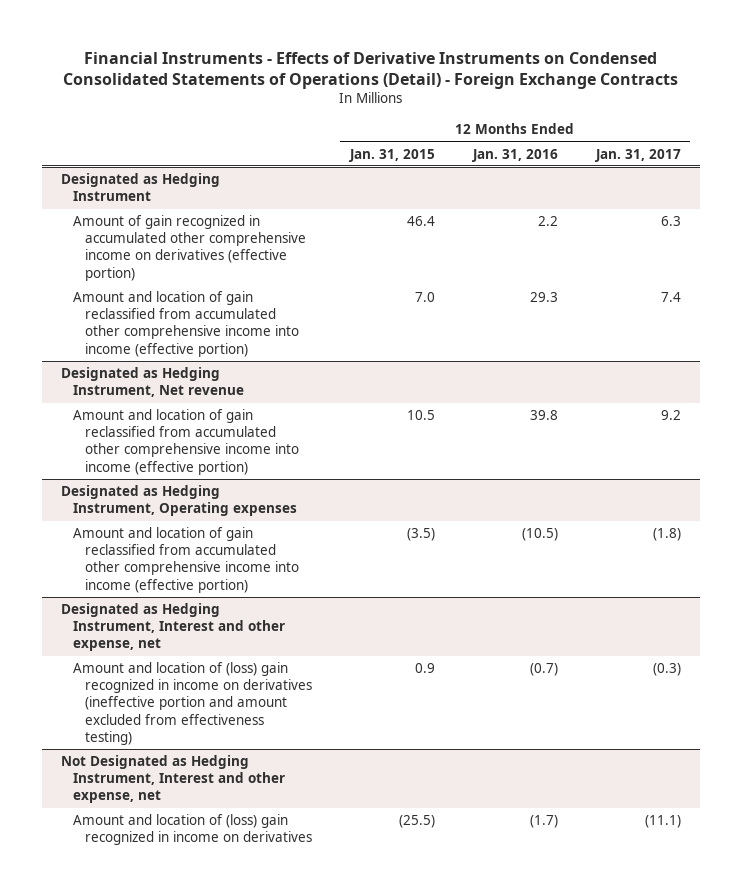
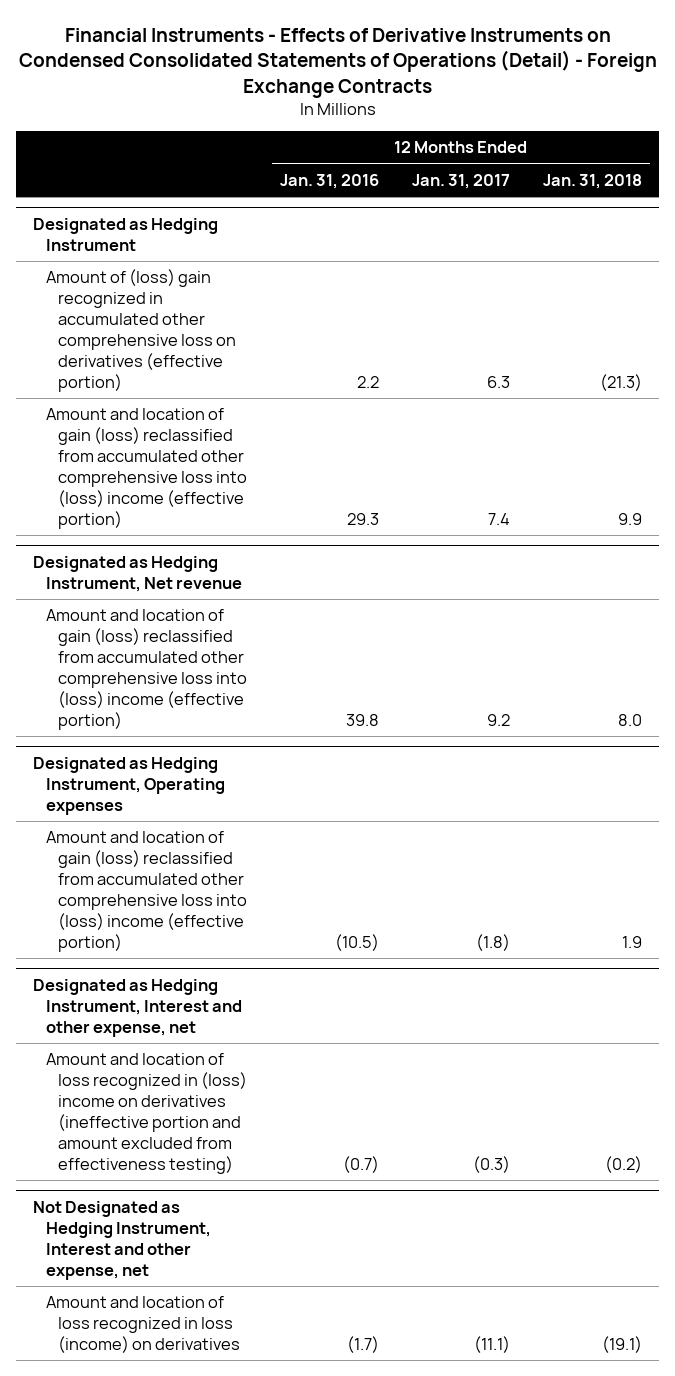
- | 12 Months Ended Jan. 31, 2015 | 12 Months Ended Jan. 31, 2016 | 12 Months Ended Jan. 31, 2017
+ | 12 Months Ended Jan. 31, 2016 | 12 Months Ended Jan. 31, 2017 | 12 Months Ended Jan. 31, 2018
@ Designated as Hedging Instrument
- Amount of gain recognized in accumulated other comprehensive income on derivatives (effective portion) | 46.4 | 2.2 | 6.3
- Amount and location of gain reclassified from accumulated other comprehensive income into income (effective portion) | 7.0 | 29.3 | 7.4
+ Amount of (loss) gain recognized in accumulated other comprehensive loss on derivatives (effective portion) | 2.2 | 6.3 | (21.3)
+ Amount and location of gain (loss) reclassified from accumulated other comprehensive loss into (loss) income (effective portion) | 29.3 | 7.4 | 9.9
@ Designated as Hedging Instrument, Net revenue
- Amount and location of gain reclassified from accumulated other comprehensive income into income (effective portion) | 10.5 | 39.8 | 9.2
+ Amount and location of gain (loss) reclassified from accumulated other comprehensive loss into (loss) income (effective portion) | 39.8 | 9.2 | 8.0
@ Designated as Hedging Instrument, Operating expenses
- Amount and location of gain reclassified from accumulated other comprehensive income into income (effective portion) | (3.5) | (10.5) | (1.8)
+ Amount and location of gain (loss) reclassified from accumulated other comprehensive loss into (loss) income (effective portion) | (10.5) | (1.8) | 1.9
@ Designated as Hedging Instrument, Interest and other expense, net
- Amount and location of (loss) gain recognized in income on derivatives (ineffective portion and amount excluded from effectiveness testing) | 0.9 | (0.7) | (0.3)
+ Amount and location of loss recognized in (loss) income on derivatives (ineffective portion and amount excluded from effectiveness testing) | (0.7) | (0.3) | (0.2)
@ Not Designated as Hedging Instrument, Interest and other expense, net
- Amount and location of (loss) gain recognized in income on derivatives | (25.5) | (1.7) | (11.1)
+ Amount and location of loss recognized in loss (income) on derivatives | (1.7) | (11.1) | (19.1)

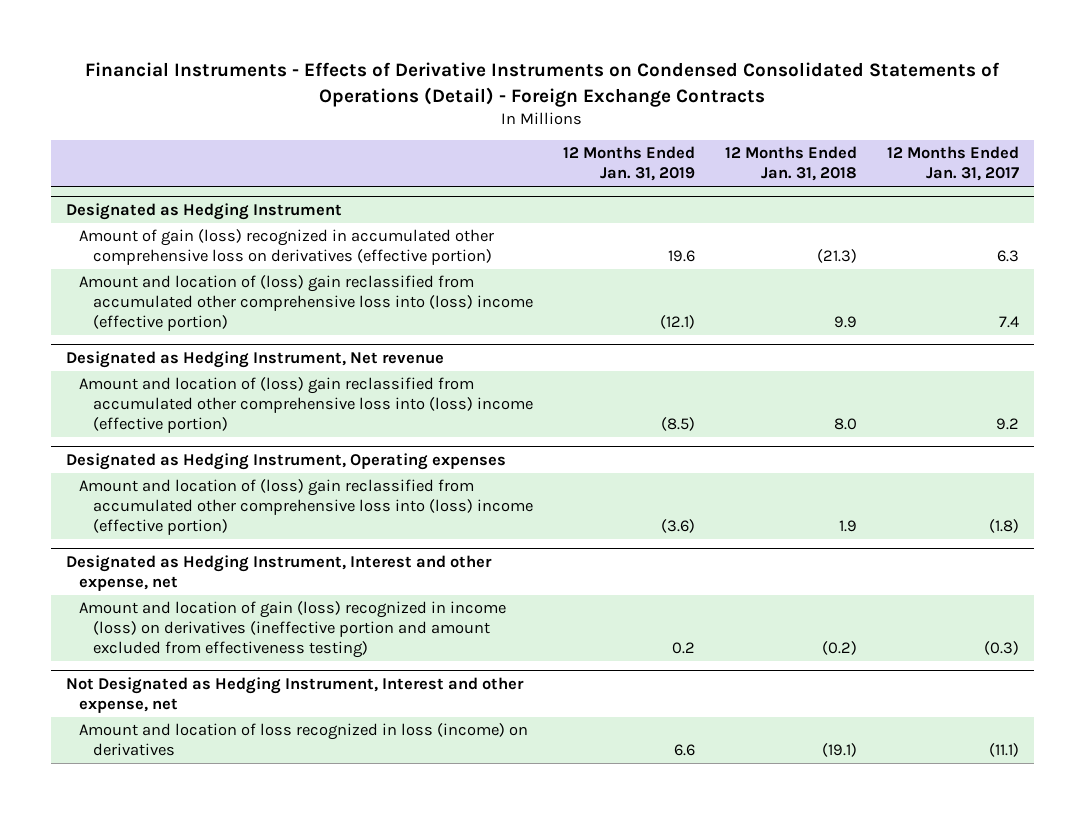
- | 12 Months Ended Jan. 31, 2016 | 12 Months Ended Jan. 31, 2017 | 12 Months Ended Jan. 31, 2018
+ | 12 Months Ended Jan. 31, 2019 | 12 Months Ended Jan. 31, 2018 | 12 Months Ended Jan. 31, 2017
@ Designated as Hedging Instrument
- Amount of (loss) gain recognized in accumulated other comprehensive loss on derivatives (effective portion) | 2.2 | 6.3 | (21.3)
- Amount and location of gain (loss) reclassified from accumulated other comprehensive loss into (loss) income (effective portion) | 29.3 | 7.4 | 9.9
+ Amount of gain (loss) recognized in accumulated other comprehensive loss on derivatives (effective portion) | 19.6 | (21.3) | 6.3
+ Amount and location of (loss) gain reclassified from accumulated other comprehensive loss into (loss) income (effective portion) | (12.1) | 9.9 | 7.4
@ Designated as Hedging Instrument, Net revenue
- Amount and location of gain (loss) reclassified from accumulated other comprehensive loss into (loss) income (effective portion) | 39.8 | 9.2 | 8.0
+ Amount and location of (loss) gain reclassified from accumulated other comprehensive loss into (loss) income (effective portion) | (8.5) | 8.0 | 9.2
@ Designated as Hedging Instrument, Operating expenses
- Amount and location of gain (loss) reclassified from accumulated other comprehensive loss into (loss) income (effective portion) | (10.5) | (1.8) | 1.9
+ Amount and location of (loss) gain reclassified from accumulated other comprehensive loss into (loss) income (effective portion) | (3.6) | 1.9 | (1.8)
@ Designated as Hedging Instrument, Interest and other expense, net
- Amount and location of loss recognized in (loss) income on derivatives (ineffective portion and amount excluded from effectiveness testing) | (0.7) | (0.3) | (0.2)
+ Amount and location of gain (loss) recognized in income (loss) on derivatives (ineffective portion and amount excluded from effectiveness testing) | 0.2 | (0.2) | (0.3)

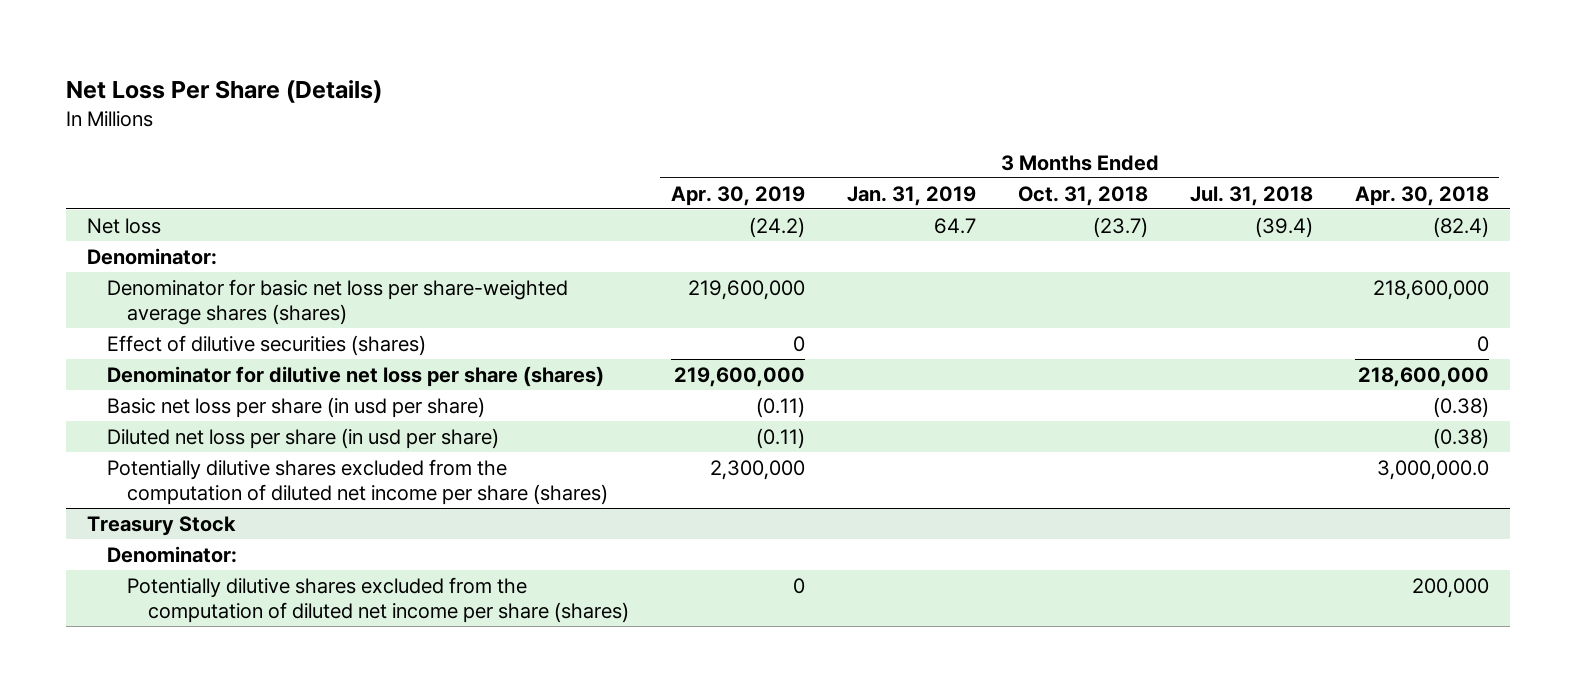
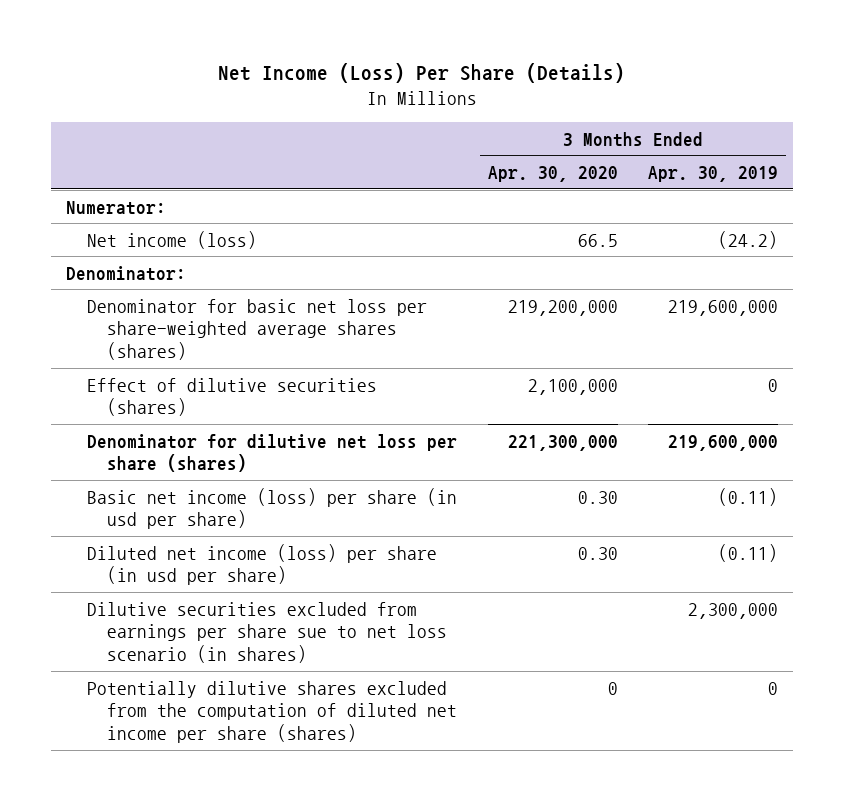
- Net Loss Per Share (Details)
+ Net Income (Loss) Per Share (Details)
- | 3 Months Ended Apr. 30, 2019 | 3 Months Ended Jan. 31, 2019 | 3 Months Ended Oct. 31, 2018 | 3 Months Ended Jul. 31, 2018 | 3 Months Ended Apr. 30, 2018
+ | 3 Months Ended Apr. 30, 2020 | 3 Months Ended Apr. 30, 2019
- Net loss | (24.2) | 64.7 | (23.7) | (39.4) | (82.4)
+ Numerator:
+ Net income (loss) | 66.5 | (24.2)
- Basic net loss per share (in usd per share) | (0.11) | | | | (0.38)
- Diluted net loss per share (in usd per share) | (0.11) | | | | (0.38)
- Potentially dilutive shares excluded from the computation of diluted net income per share (shares) | 2,300,000 | | | | 3,000,000.0
- Treasury Stock
- Denominator:
+ Basic net income (loss) per share (in usd per share) | 0.30 | (0.11)
+ Diluted net income (loss) per share (in usd per share) | 0.30 | (0.11)
+ Dilutive securities excluded from earnings per share sue to net loss scenario (in shares) | | 2,300,000

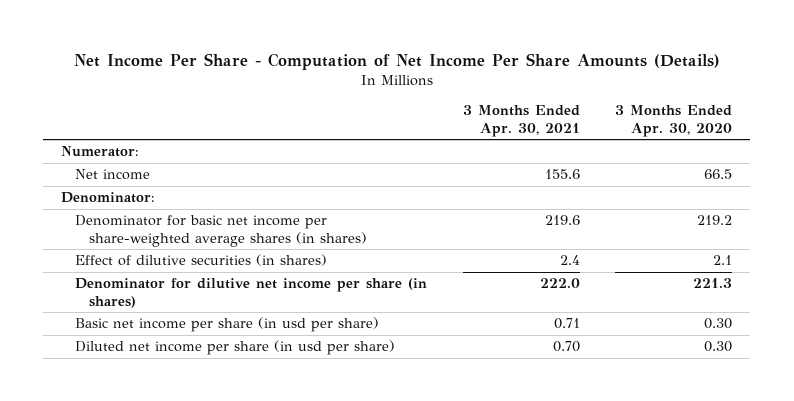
- Net Income (Loss) Per Share (Details)
+ Net Income Per Share - Computation of Net Income Per Share Amounts (Details)
- | 3 Months Ended Apr. 30, 2020 | 3 Months Ended Apr. 30, 2019
+ | 3 Months Ended Apr. 30, 2021 | 3 Months Ended Apr. 30, 2020
- Net income (loss) | 66.5 | (24.2)
+ Net income | 155.6 | 66.5
- Denominator for basic net loss per share-weighted average shares (shares) | 219,200,000 | 219,600,000
- Effect of dilutive securities (shares) | 2,100,000 | 0
- Denominator for dilutive net loss per share (shares) | 221,300,000 | 219,600,000
- Basic net income (loss) per share (in usd per share) | 0.30 | (0.11)
- Diluted net income (loss) per share (in usd per share) | 0.30 | (0.11)
- Dilutive securities excluded from earnings per share sue to net loss scenario (in shares) | | 2,300,000
- Potentially dilutive shares excluded from the computation of diluted net income per share (shares) | 0 | 0
+ Denominator for basic net income per share-weighted average shares (in shares) | 219.6 | 219.2
+ Effect of dilutive securities (in shares) | 2.4 | 2.1
+ Denominator for dilutive net income per share (in shares) | 222.0 | 221.3
+ Basic net income per share (in usd per share) | 0.71 | 0.30
+ Diluted net income per share (in usd per share) | 0.70 | 0.30

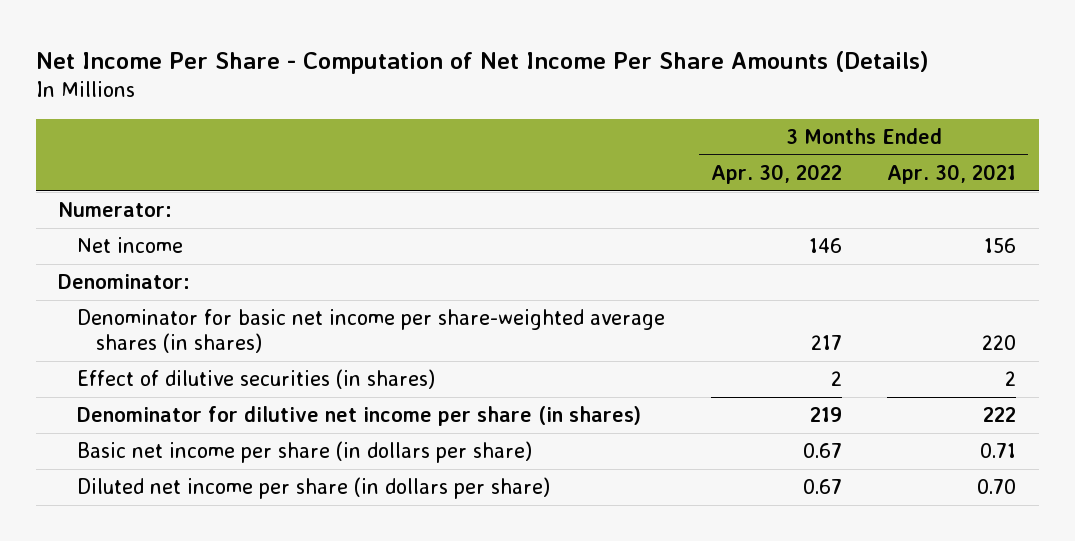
- | 3 Months Ended Apr. 30, 2021 | 3 Months Ended Apr. 30, 2020
+ | 3 Months Ended Apr. 30, 2022 | 3 Months Ended Apr. 30, 2021
- Net income | 155.6 | 66.5
+ Net income | 146 | 156
- Denominator for basic net income per share-weighted average shares (in shares) | 219.6 | 219.2
- Effect of dilutive securities (in shares) | 2.4 | 2.1
- Denominator for dilutive net income per share (in shares) | 222.0 | 221.3
- Basic net income per share (in usd per share) | 0.71 | 0.30
- Diluted net income per share (in usd per share) | 0.70 | 0.30
+ Denominator for basic net income per share-weighted average shares (in shares) | 217 | 220
+ Effect of dilutive securities (in shares) | 2 | 2
+ Denominator for dilutive net income per share (in shares) | 219 | 222
+ Basic net income per share (in dollars per share) | 0.67 | 0.71
+ Diluted net income per share (in dollars per share) | 0.67 | 0.70

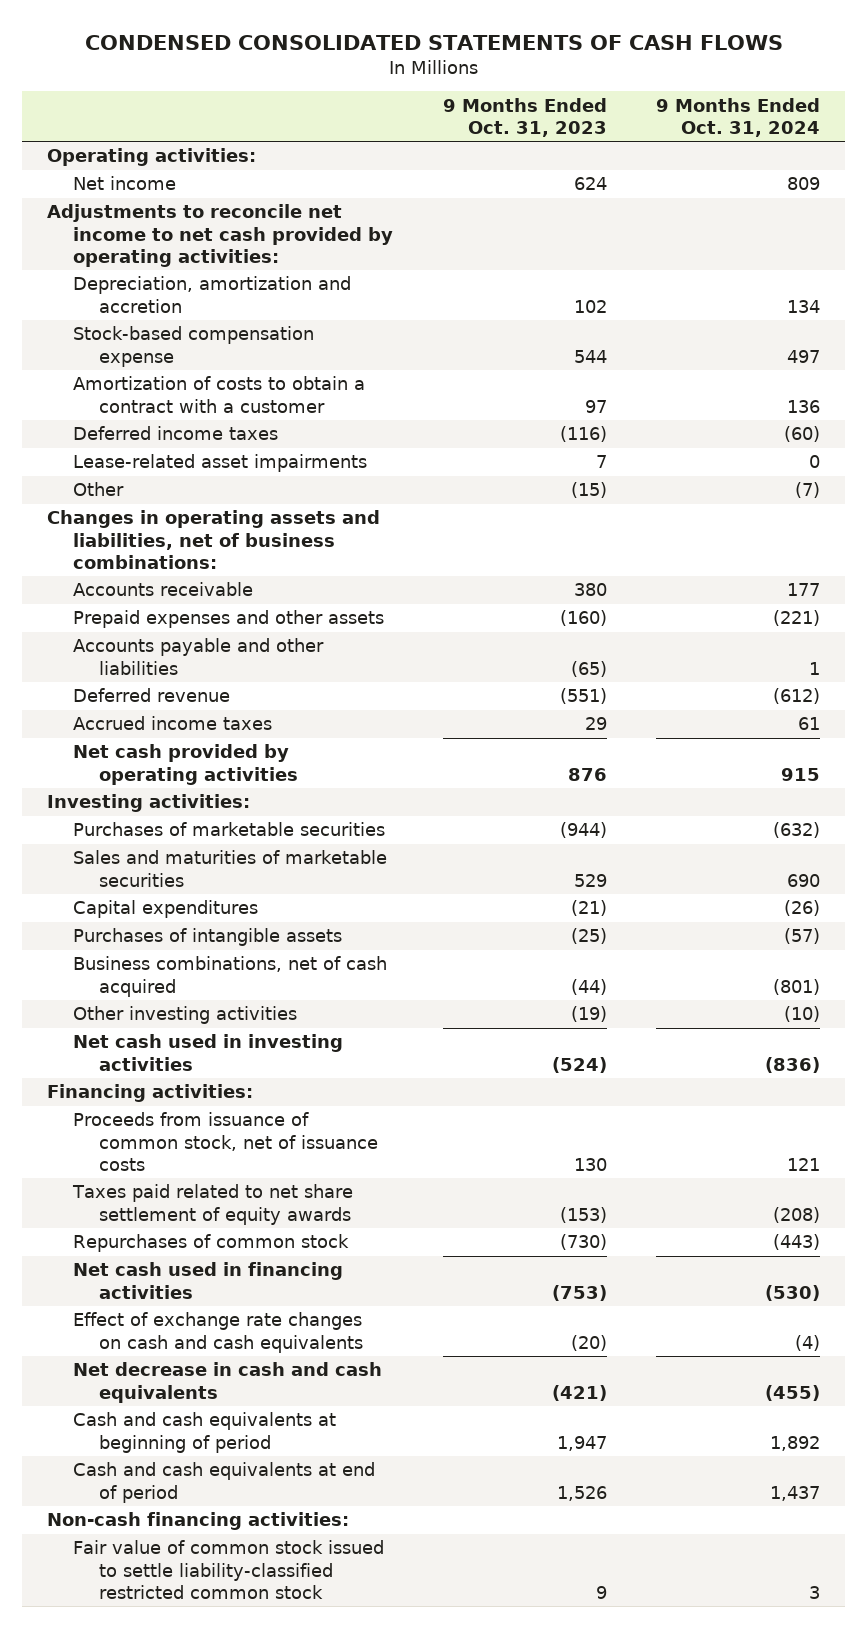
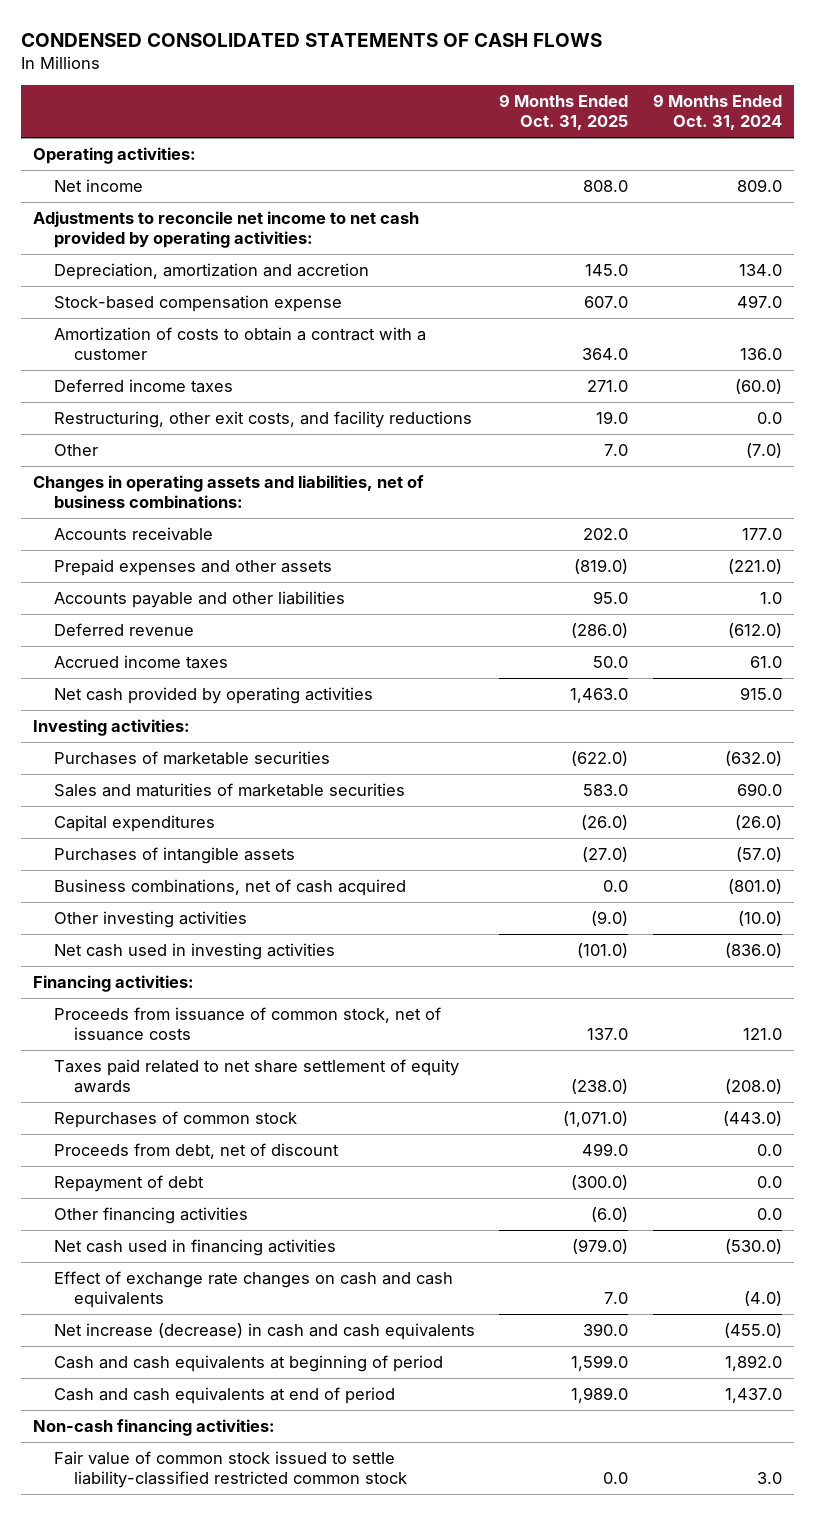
- | 9 Months Ended Oct. 31, 2023 | 9 Months Ended Oct. 31, 2024
+ | 9 Months Ended Oct. 31, 2025 | 9 Months Ended Oct. 31, 2024
- Net income | 624 | 809
+ Net income | 808.0 | 809.0
- Depreciation, amortization and accretion | 102 | 134
- Stock-based compensation expense | 544 | 497
- Amortization of costs to obtain a contract with a customer | 97 | 136
- Deferred income taxes | (116) | (60)
- Lease-related asset impairments | 7 | 0
- Other | (15) | (7)
+ Depreciation, amortization and accretion | 145.0 | 134.0
+ Stock-based compensation expense | 607.0 | 497.0
+ Amortization of costs to obtain a contract with a customer | 364.0 | 136.0
+ Deferred income taxes | 271.0 | (60.0)
+ Restructuring, other exit costs, and facility reductions | 19.0 | 0.0
+ Other | 7.0 | (7.0)
- Accounts receivable | 380 | 177
- Prepaid expenses and other assets | (160) | (221)
- Accounts payable and other liabilities | (65) | 1
- Deferred revenue | (551) | (612)
- Accrued income taxes | 29 | 61
- Net cash provided by operating activities | 876 | 915
+ Accounts receivable | 202.0 | 177.0
+ Prepaid expenses and other assets | (819.0) | (221.0)
+ Accounts payable and other liabilities | 95.0 | 1.0
+ Deferred revenue | (286.0) | (612.0)
+ Accrued income taxes | 50.0 | 61.0
+ Net cash provided by operating activities | 1,463.0 | 915.0
- Purchases of marketable securities | (944) | (632)
- Sales and maturities of marketable securities | 529 | 690
- Capital expenditures | (21) | (26)
- Purchases of intangible assets | (25) | (57)
- Business combinations, net of cash acquired | (44) | (801)
- Other investing activities | (19) | (10)
- Net cash used in investing activities | (524) | (836)
+ Purchases of marketable securities | (622.0) | (632.0)
+ Sales and maturities of marketable securities | 583.0 | 690.0
+ Capital expenditures | (26.0) | (26.0)
+ Purchases of intangible assets | (27.0) | (57.0)
+ Business combinations, net of cash acquired | 0.0 | (801.0)
+ Other investing activities | (9.0) | (10.0)
+ Net cash used in investing activities | (101.0) | (836.0)
- Proceeds from issuance of common stock, net of issuance costs | 130 | 121
- Taxes paid related to net share settlement of equity awards | (153) | (208)
- Repurchases of common stock | (730) | (443)
- Net cash used in financing activities | (753) | (530)
- Effect of exchange rate changes on cash and cash equivalents | (20) | (4)
- Net decrease in cash and cash equivalents | (421) | (455)
- Cash and cash equivalents at beginning of period | 1,947 | 1,892
- Cash and cash equivalents at end of period | 1,526 | 1,437
+ Proceeds from issuance of common stock, net of issuance costs | 137.0 | 121.0
+ Taxes paid related to net share settlement of equity awards | (238.0) | (208.0)
+ Repurchases of common stock | (1,071.0) | (443.0)
+ Proceeds from debt, net of discount | 499.0 | 0.0
+ Repayment of debt | (300.0) | 0.0
+ Other financing activities | (6.0) | 0.0
+ Net cash used in financing activities | (979.0) | (530.0)
+ Effect of exchange rate changes on cash and cash equivalents | 7.0 | (4.0)
+ Net increase (decrease) in cash and cash equivalents | 390.0 | (455.0)
+ Cash and cash equivalents at beginning of period | 1,599.0 | 1,892.0
+ Cash and cash equivalents at end of period | 1,989.0 | 1,437.0
- Fair value of common stock issued to settle liability-classified restricted common stock | 9 | 3
+ Fair value of common stock issued to settle liability-classified restricted common stock | 0.0 | 3.0

